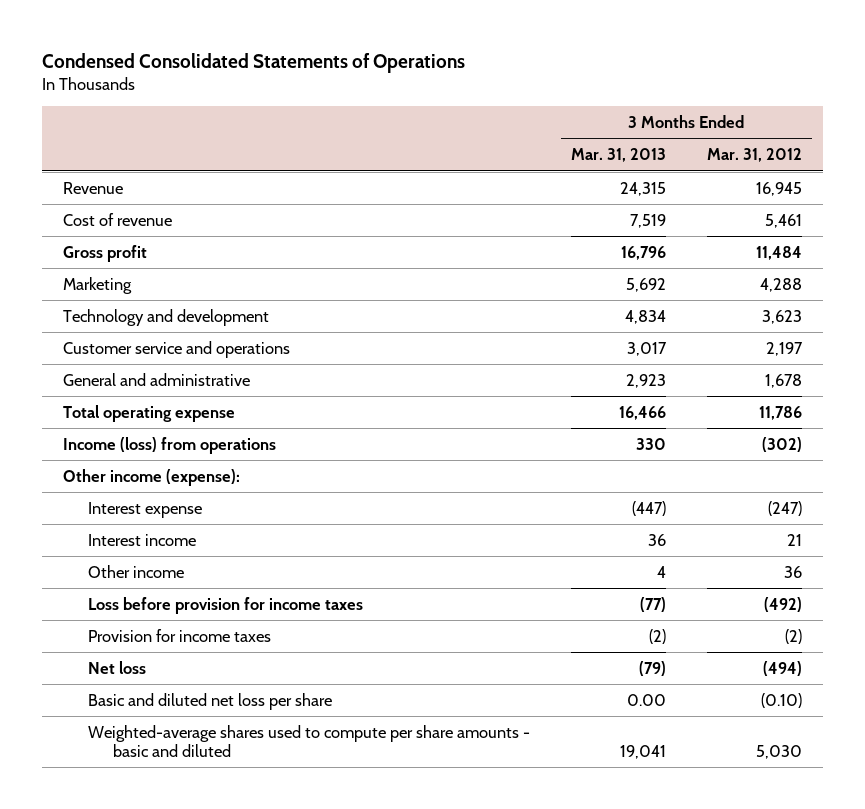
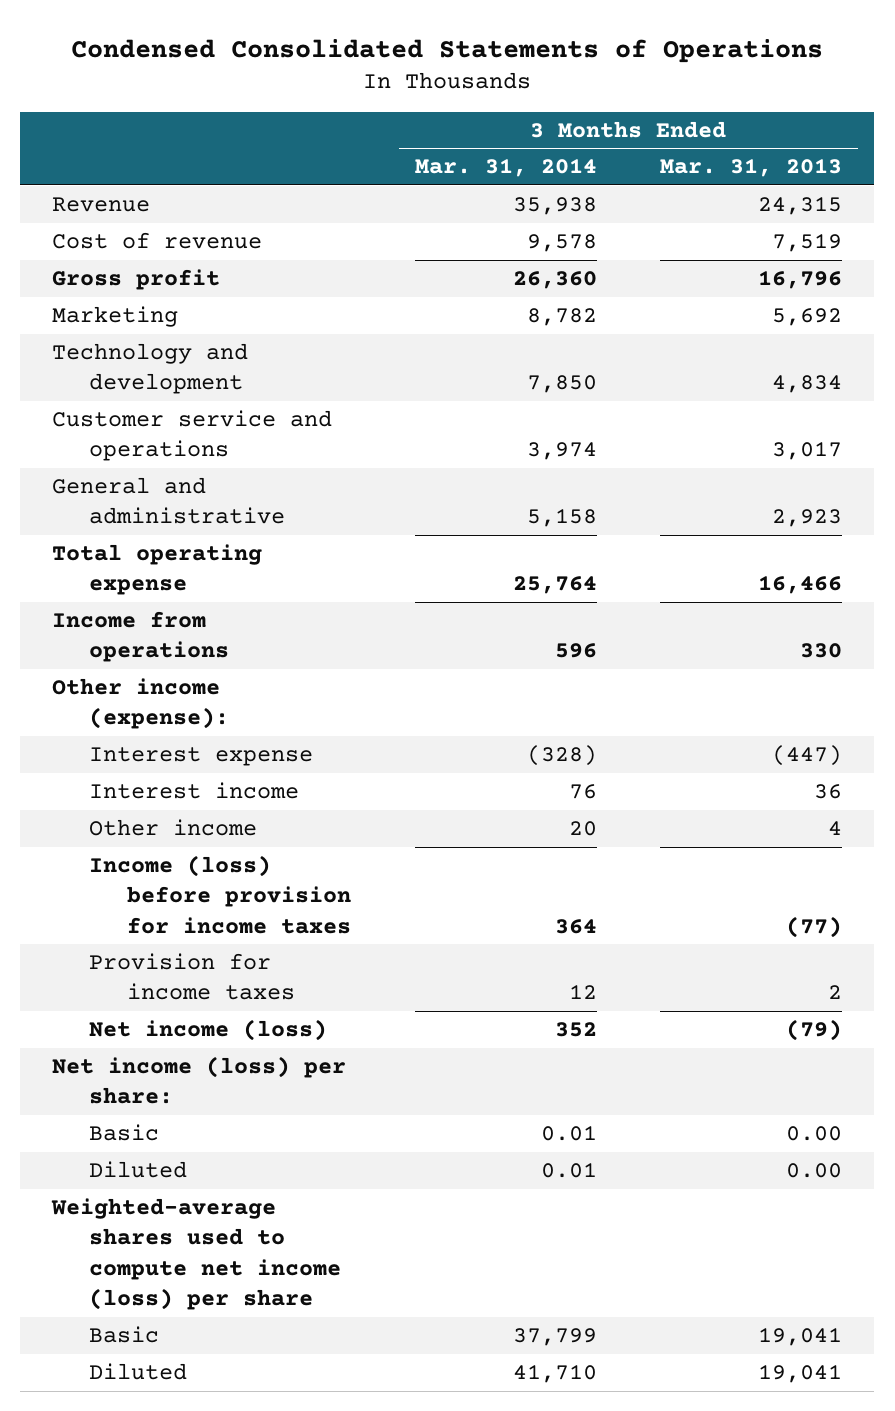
- | 3 Months Ended Mar. 31, 2013 | 3 Months Ended Mar. 31, 2012
+ | 3 Months Ended Mar. 31, 2014 | 3 Months Ended Mar. 31, 2013
- Income (loss) from operations | 330 | (302)
+ Income from operations | 596 | 330
- Loss before provision for income taxes | (77) | (492)
- Provision for income taxes | (2) | (2)
- Net loss | (79) | (494)
- Basic and diluted net loss per share | 0.00 | (0.10)
- Weighted-average shares used to compute per share amounts - basic and diluted | 19,041 | 5,030
+ Income (loss) before provision for income taxes | 364 | (77)
+ Provision for income taxes | 12 | 2
+ Net income (loss) | 352 | (79)
+ Net income (loss) per share:
+ Basic | 0.01 | 0.00
+ Diluted | 0.01 | 0.00
+ Weighted-average shares used to compute net income (loss) per share
+ Basic | 37,799 | 19,041
+ Diluted | 41,710 | 19,041

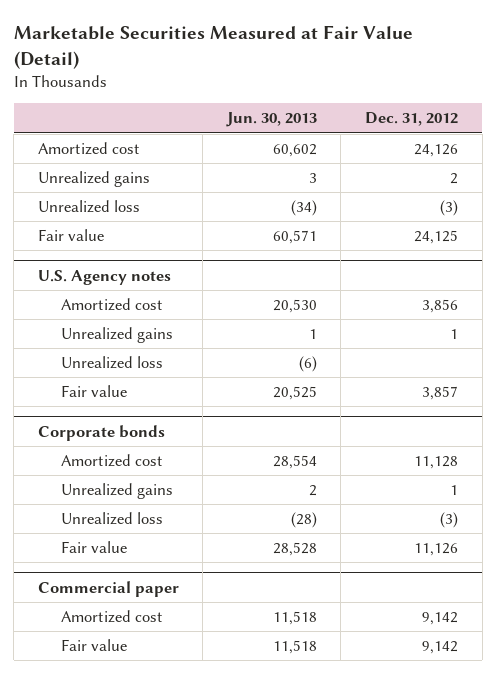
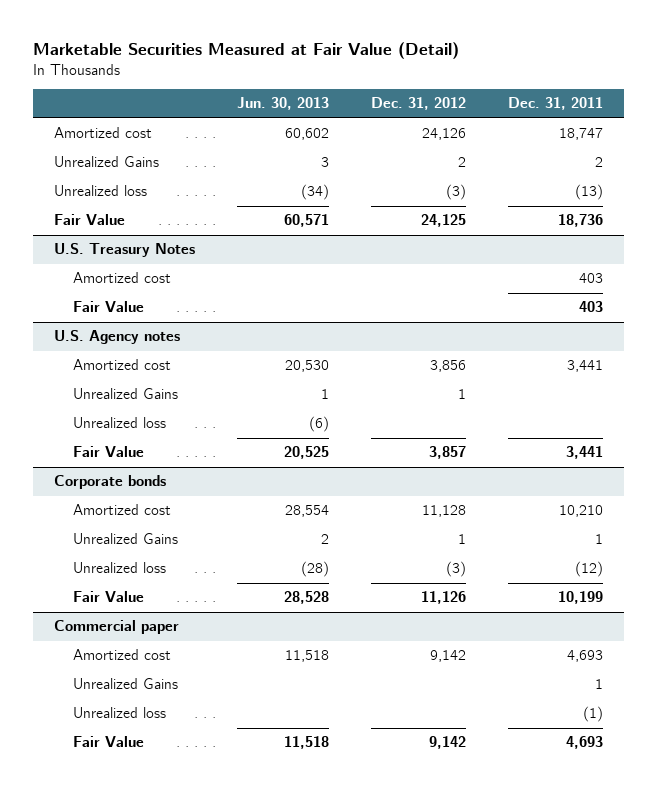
- | Jun. 30, 2013 | Dec. 31, 2012
+ | Jun. 30, 2013 | Dec. 31, 2012 | Dec. 31, 2011
- Unrealized gains | 3 | 2
+ Unrealized Gains | 3 | 2 | 2
- Fair value | 60,571 | 24,125
+ Fair Value | 60,571 | 24,125 | 18,736
+ U.S. Treasury Notes
+ Amortized cost | | | 403
+ Fair Value | | | 403
@ U.S. Agency notes
- Unrealized gains | 1 | 1
+ Unrealized Gains | 1 | 1 |
- Fair value | 20,525 | 3,857
+ Fair Value | 20,525 | 3,857 | 3,441
@ Corporate bonds
- Unrealized gains | 2 | 1
+ Unrealized Gains | 2 | 1 | 1
- Fair value | 28,528 | 11,126
+ Fair Value | 28,528 | 11,126 | 10,199
@ Commercial paper
- Fair value | 11,518 | 9,142
+ Unrealized Gains | | | 1
+ Unrealized loss | | | (1)
+ Fair Value | 11,518 | 9,142 | 4,693

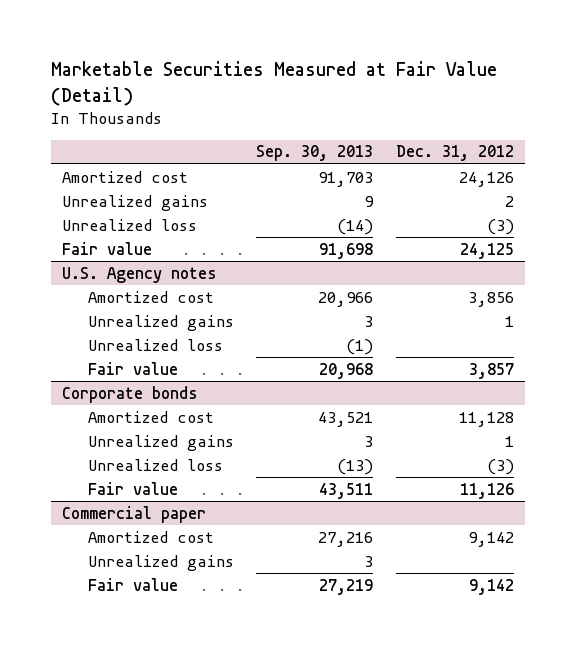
- | Jun. 30, 2013 | Dec. 31, 2012 | Dec. 31, 2011
+ | Sep. 30, 2013 | Dec. 31, 2012
- Unrealized Gains | 3 | 2 | 2
+ Unrealized gains | 9 | 2
- Fair Value | 60,571 | 24,125 | 18,736
- U.S. Treasury Notes
- Amortized cost | | | 403
- Fair Value | | | 403
+ Fair value | 91,698 | 24,125
@ U.S. Agency notes
- Unrealized Gains | 1 | 1 |
+ Unrealized gains | 3 | 1
- Fair Value | 20,525 | 3,857 | 3,441
+ Fair value | 20,968 | 3,857
@ Corporate bonds
- Unrealized Gains | 2 | 1 | 1
+ Unrealized gains | 3 | 1
- Fair Value | 28,528 | 11,126 | 10,199
+ Fair value | 43,511 | 11,126
@ Commercial paper
- Unrealized Gains | | | 1
- Unrealized loss | | | (1)
- Fair Value | 11,518 | 9,142 | 4,693
+ Unrealized gains | 3 |
+ Fair value | 27,219 | 9,142

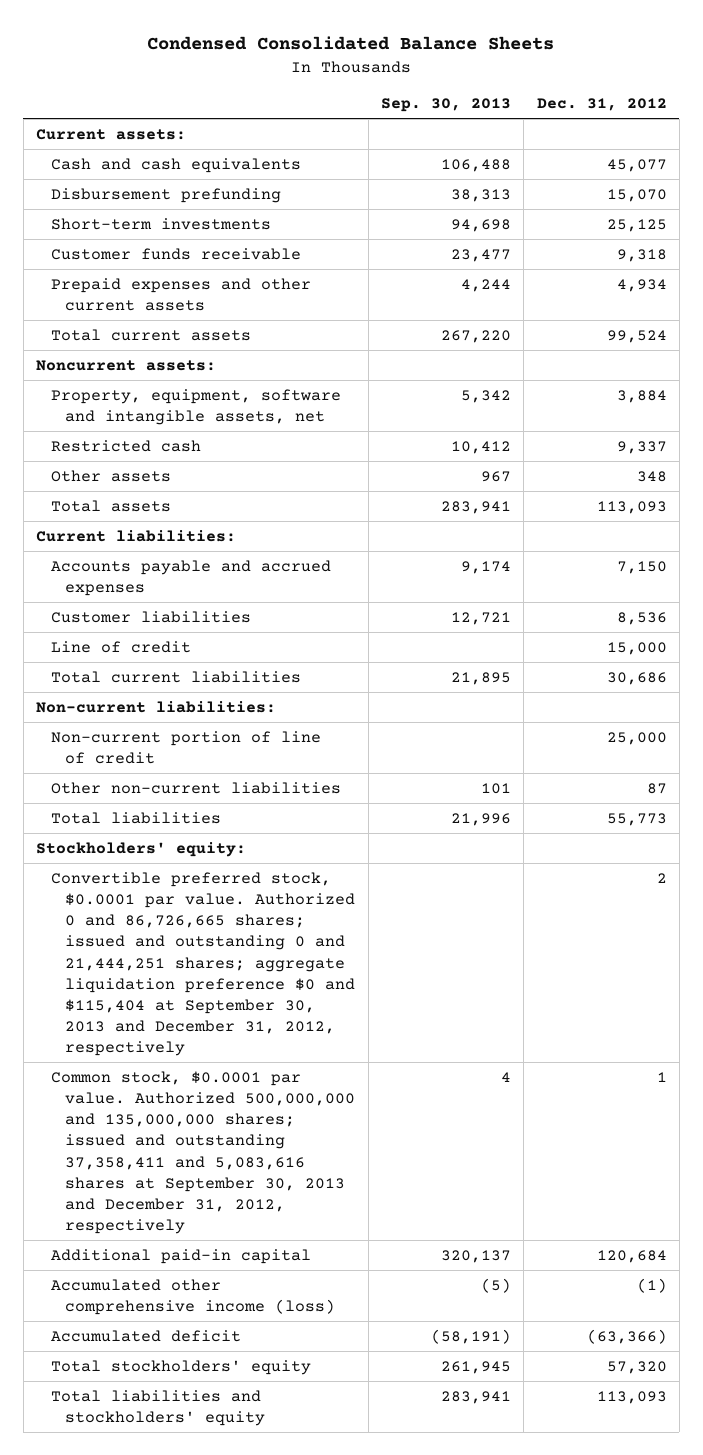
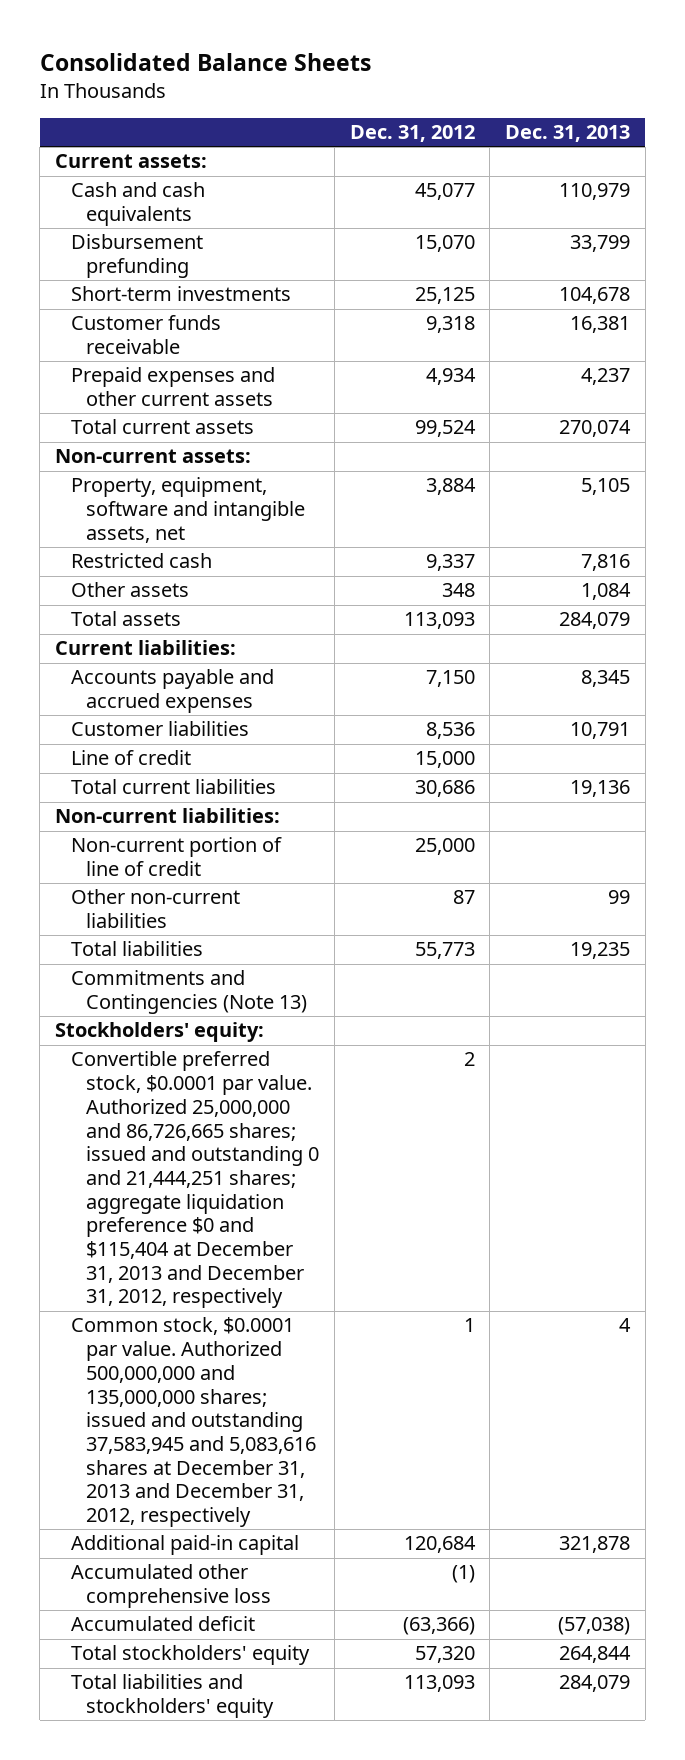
- Condensed Consolidated Balance Sheets
+ Consolidated Balance Sheets
- | Sep. 30, 2013 | Dec. 31, 2012
+ | Dec. 31, 2012 | Dec. 31, 2013
- Noncurrent assets:
+ Non-current assets:
+ Commitments and Contingencies (Note 13)
- Convertible preferred stock, $0.0001 par value. Authorized 0 and 86,726,665 shares; issued and outstanding 0 and 21,444,251 shares; aggregate liquidation preference $0 and $115,404 at September 30, 2013 and December 31, 2012, respectively | | 2
- Common stock, $0.0001 par value. Authorized 500,000,000 and 135,000,000 shares; issued and outstanding 37,358,411 and 5,083,616 shares at September 30, 2013 and December 31, 2012, respectively | 4 | 1
+ Convertible preferred stock, $0.0001 par value. Authorized 25,000,000 and 86,726,665 shares; issued and outstanding 0 and 21,444,251 shares; aggregate liquidation preference $0 and $115,404 at December 31, 2013 and December 31, 2012, respectively | 2 |
+ Common stock, $0.0001 par value. Authorized 500,000,000 and 135,000,000 shares; issued and outstanding 37,583,945 and 5,083,616 shares at December 31, 2013 and December 31, 2012, respectively | 1 | 4
- Accumulated other comprehensive income (loss) | (5) | (1)
+ Accumulated other comprehensive loss | (1) |

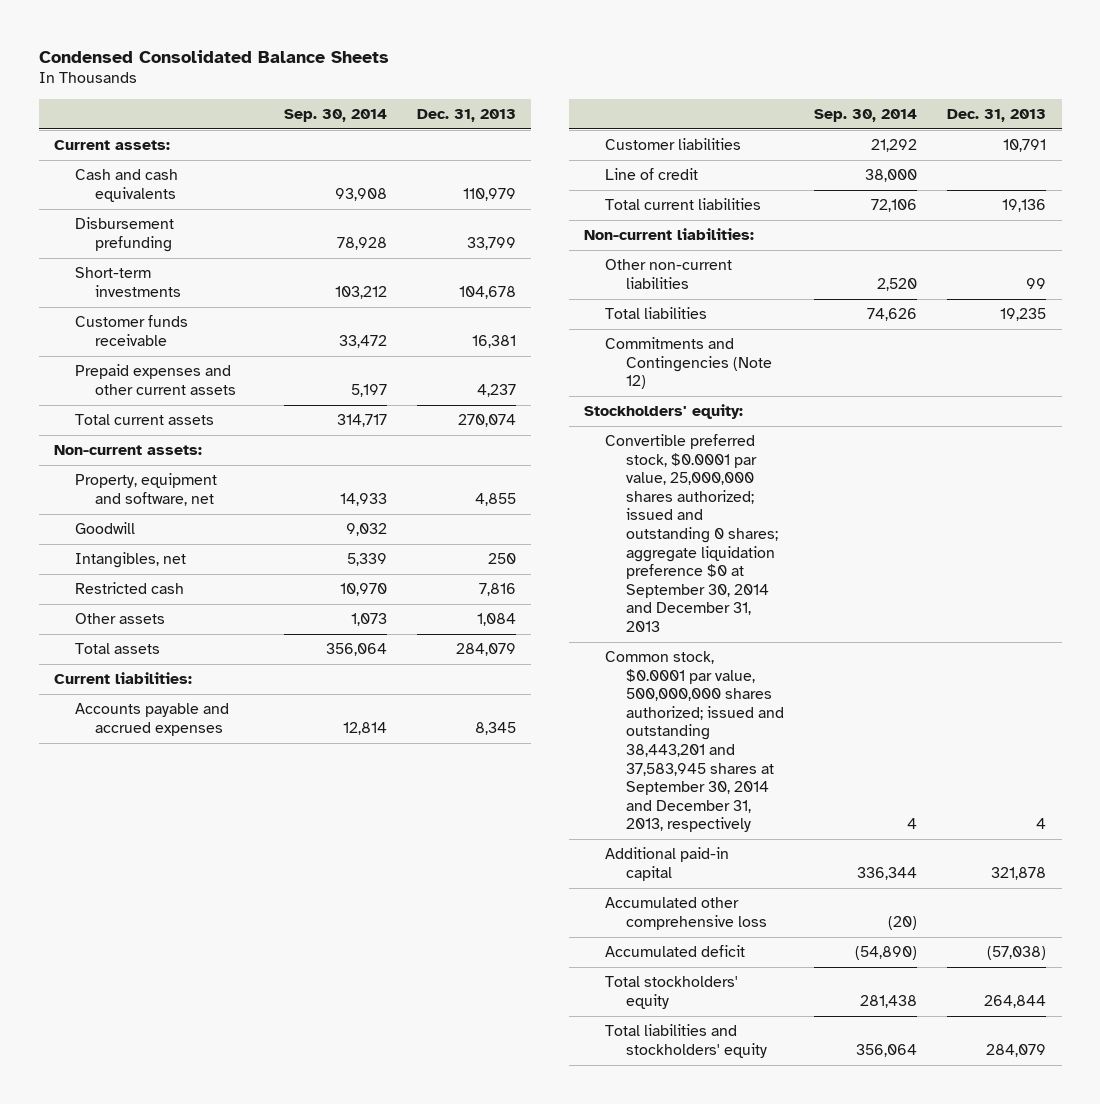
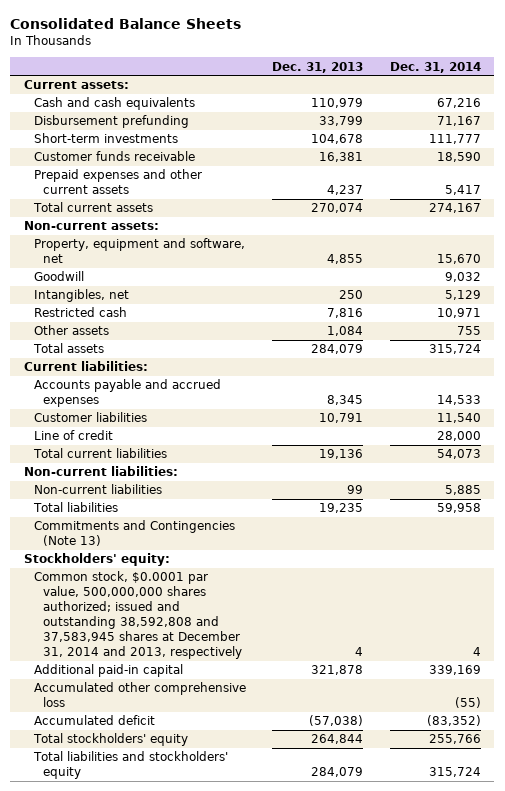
- Condensed Consolidated Balance Sheets
+ Consolidated Balance Sheets
- | Sep. 30, 2014 | Dec. 31, 2013
+ | Dec. 31, 2013 | Dec. 31, 2014
- Other non-current liabilities | 2,520 | 99
+ Non-current liabilities | 99 | 5,885
- Commitments and Contingencies (Note 12)
+ Commitments and Contingencies (Note 13)
- Convertible preferred stock, $0.0001 par value, 25,000,000 shares authorized; issued and outstanding 0 shares; aggregate liquidation preference $0 at September 30, 2014 and December 31, 2013
- Common stock, $0.0001 par value, 500,000,000 shares authorized; issued and outstanding 38,443,201 and 37,583,945 shares at September 30, 2014 and December 31, 2013, respectively | 4 | 4
+ Common stock, $0.0001 par value, 500,000,000 shares authorized; issued and outstanding 38,592,808 and 37,583,945 shares at December 31, 2014 and 2013, respectively | 4 | 4

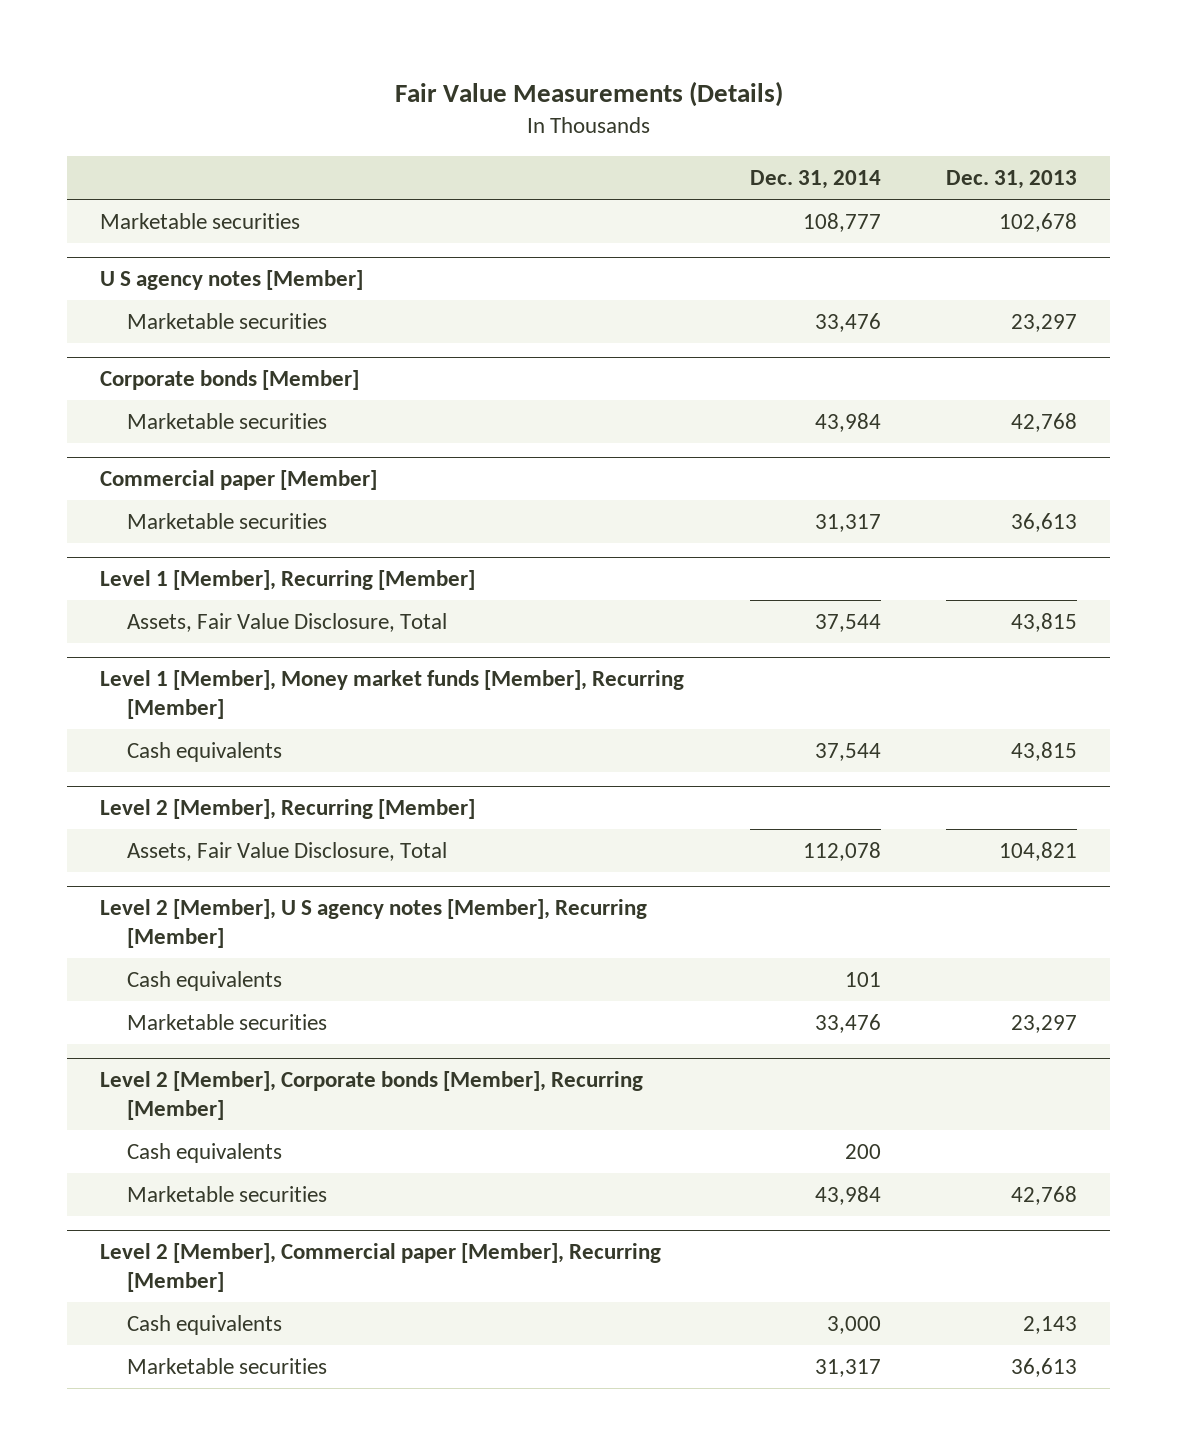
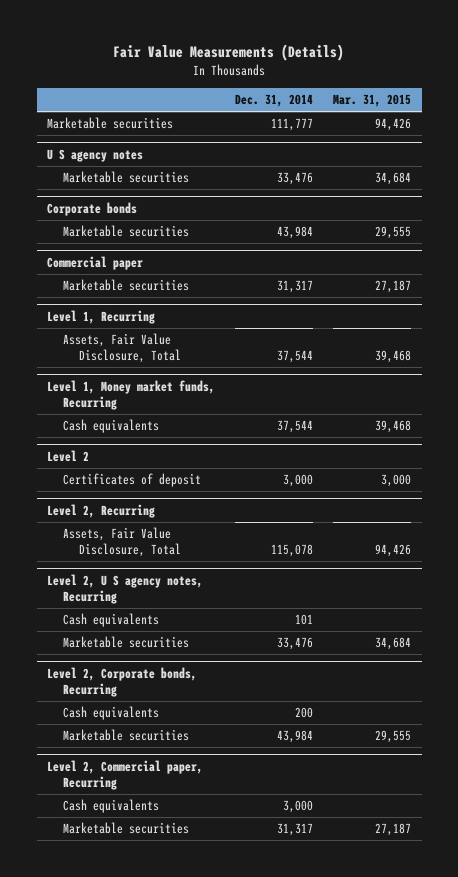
- | Dec. 31, 2014 | Dec. 31, 2013
+ | Dec. 31, 2014 | Mar. 31, 2015
- Marketable securities | 108,777 | 102,678
- U S agency notes [Member]
+ Marketable securities | 111,777 | 94,426
+ U S agency notes
- Corporate bonds [Member]
+ Corporate bonds
- Commercial paper [Member]
+ Commercial paper
- Level 1 [Member], Recurring [Member]
+ Level 1, Recurring
- Level 1 [Member], Money market funds [Member], Recurring [Member]
+ Level 1, Money market funds, Recurring
- Level 2 [Member], Recurring [Member]
- Assets, Fair Value Disclosure, Total | 112,078 | 104,821
- Level 2 [Member], U S agency notes [Member], Recurring [Member]
+ Level 2
+ Certificates of deposit | 3,000 | 3,000
+ Level 2, Recurring
+ Assets, Fair Value Disclosure, Total | 115,078 | 94,426
+ Level 2, U S agency notes, Recurring
- Level 2 [Member], Corporate bonds [Member], Recurring [Member]
+ Level 2, Corporate bonds, Recurring
- Level 2 [Member], Commercial paper [Member], Recurring [Member]
+ Level 2, Commercial paper, Recurring

